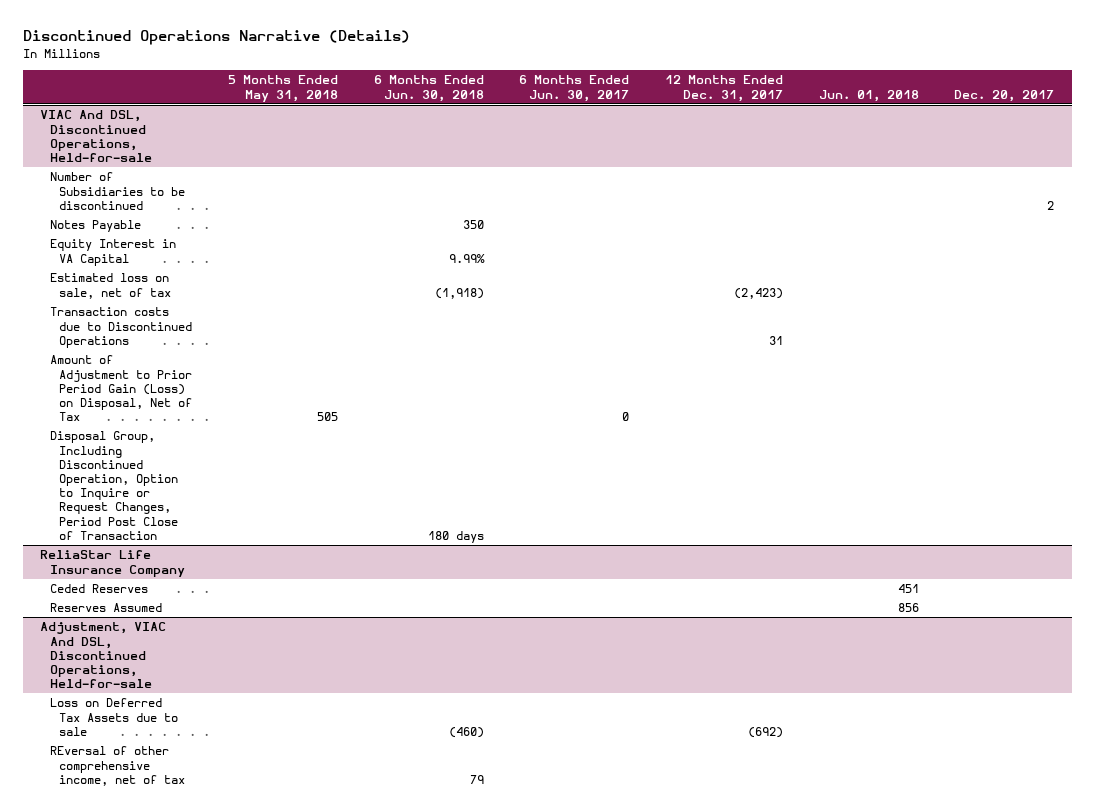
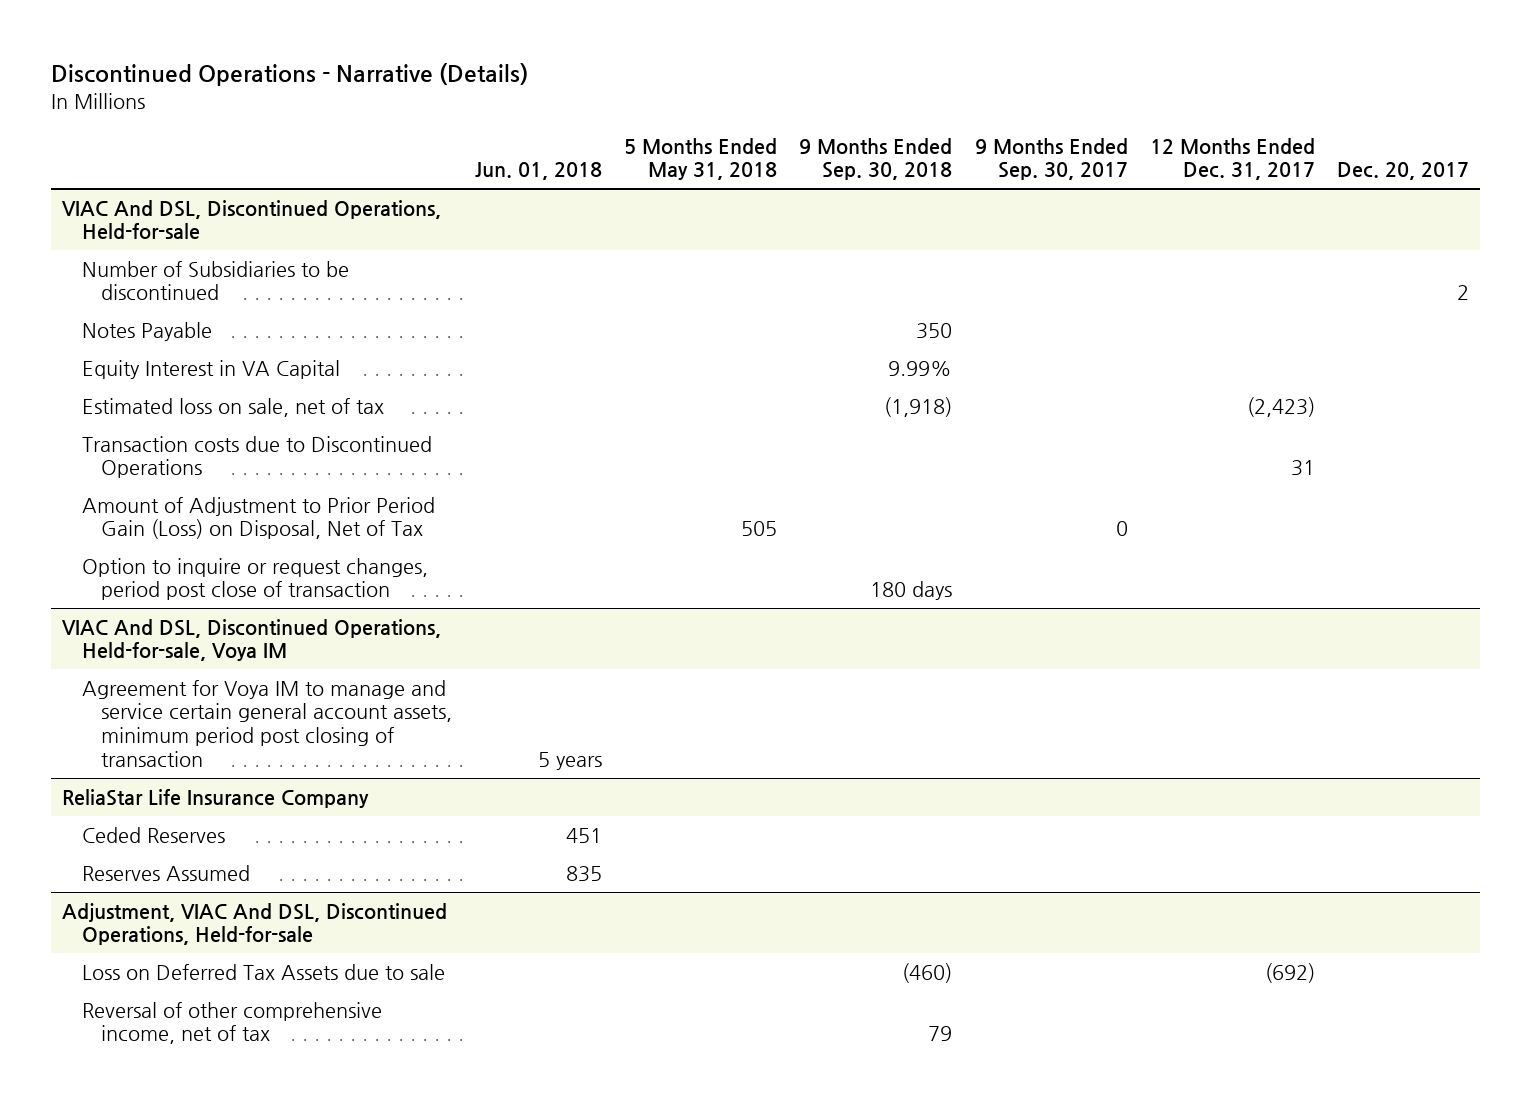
- Discontinued Operations Narrative (Details)
+ Discontinued Operations - Narrative (Details)
- | 5 Months Ended May 31, 2018 | 6 Months Ended Jun. 30, 2018 | 6 Months Ended Jun. 30, 2017 | 12 Months Ended Dec. 31, 2017 | Jun. 01, 2018 | Dec. 20, 2017
+ | Jun. 01, 2018 | 5 Months Ended May 31, 2018 | 9 Months Ended Sep. 30, 2018 | 9 Months Ended Sep. 30, 2017 | 12 Months Ended Dec. 31, 2017 | Dec. 20, 2017
@ VIAC And DSL, Discontinued Operations, Held-for-sale
- Disposal Group, Including Discontinued Operation, Option to Inquire or Request Changes, Period Post Close of Transaction | | 180 days | | | |
+ Option to inquire or request changes, period post close of transaction | | | 180 days | | |
+ VIAC And DSL, Discontinued Operations, Held-for-sale, Voya IM
+ Agreement for Voya IM to manage and service certain general account assets, minimum period post closing of transaction | 5 years | | | | |
@ ReliaStar Life Insurance Company
- Reserves Assumed | | | | | 856 |
+ Reserves Assumed | 835 | | | | |
@ Adjustment, VIAC And DSL, Discontinued Operations, Held-for-sale
- REversal of other comprehensive income, net of tax | | 79 | | | |
+ Reversal of other comprehensive income, net of tax | | | 79 | | |

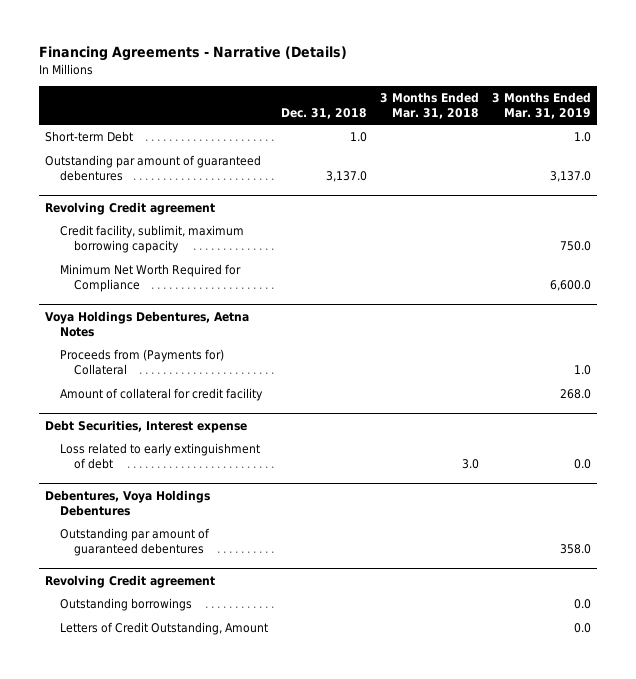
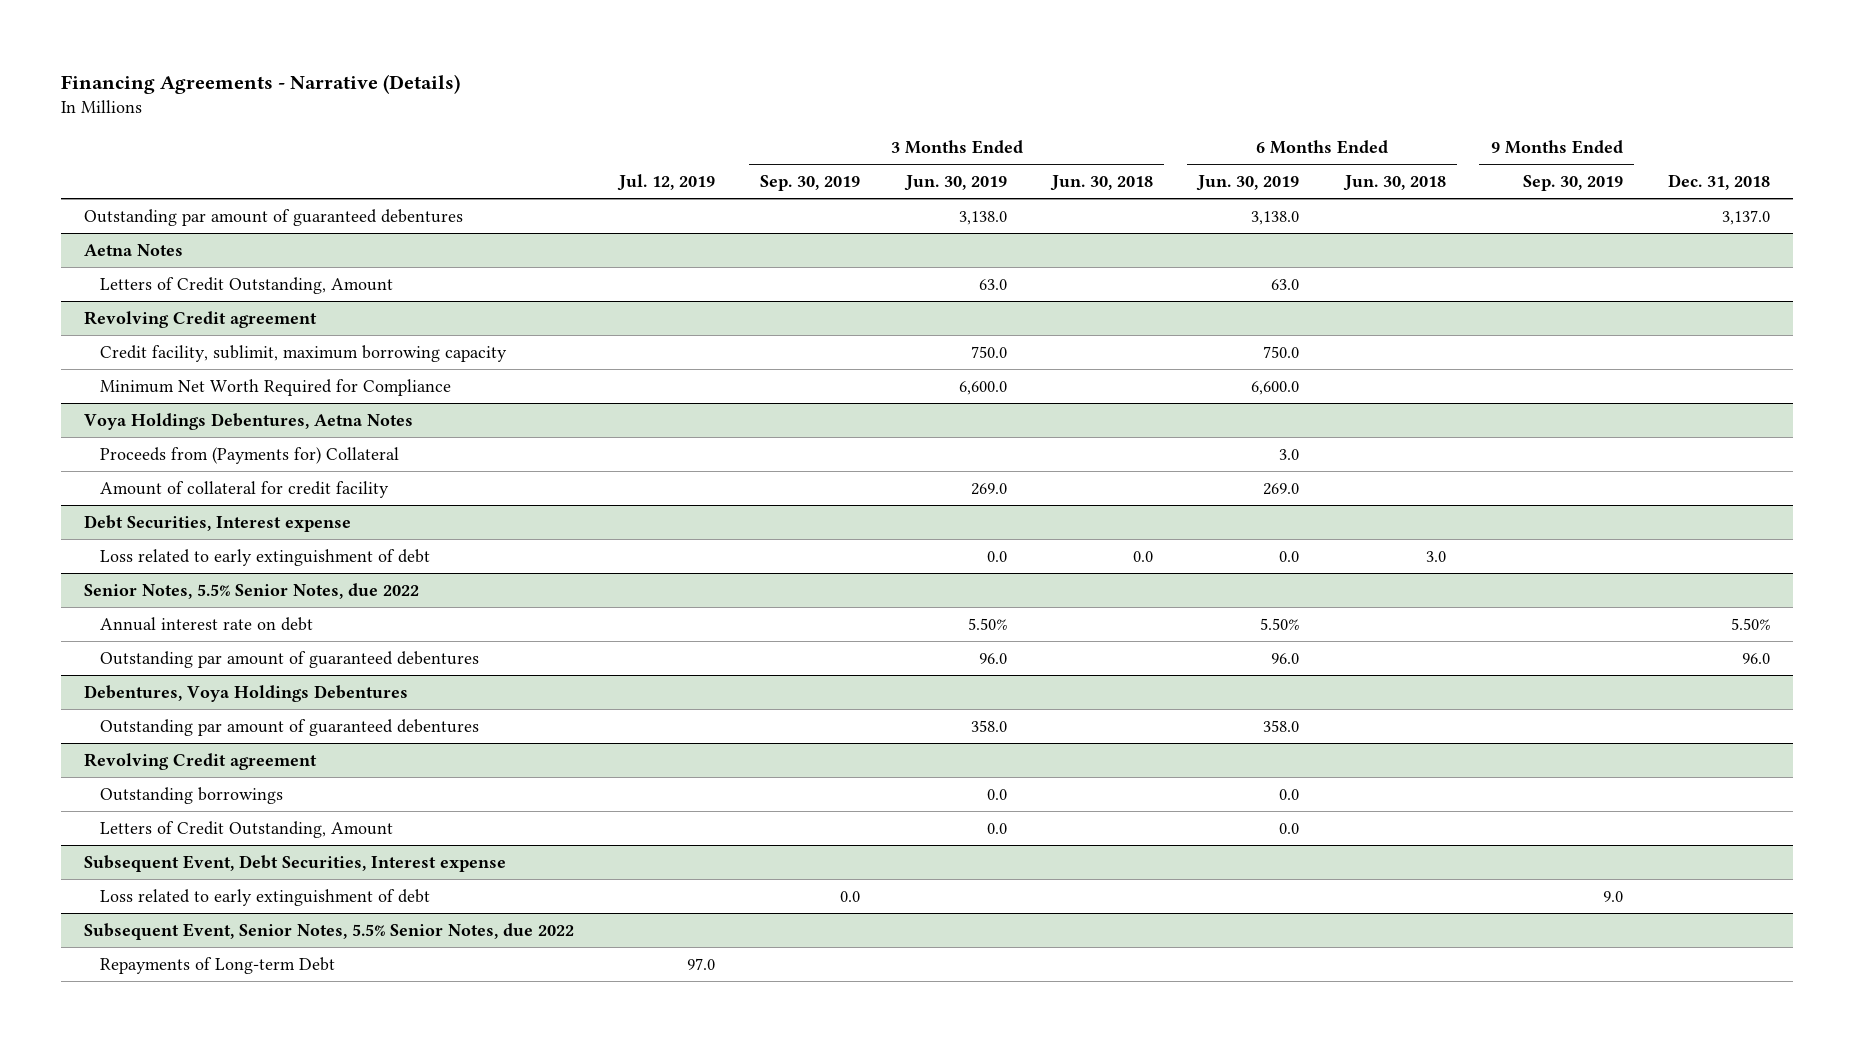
- | Dec. 31, 2018 | 3 Months Ended Mar. 31, 2018 | 3 Months Ended Mar. 31, 2019
+ | Jul. 12, 2019 | 3 Months Ended Sep. 30, 2019 | 3 Months Ended Jun. 30, 2019 | 3 Months Ended Jun. 30, 2018 | 6 Months Ended Jun. 30, 2019 | 6 Months Ended Jun. 30, 2018 | 9 Months Ended Sep. 30, 2019 | Dec. 31, 2018
- Short-term Debt | 1.0 | | 1.0
+ Aetna Notes
+ Letters of Credit Outstanding, Amount | | | 63.0 | | 63.0 | | |
+ Senior Notes, 5.5% Senior Notes, due 2022
+ Annual interest rate on debt | | | 5.50% | | 5.50% | | | 5.50%
+ Outstanding par amount of guaranteed debentures | | | 96.0 | | 96.0 | | | 96.0
+ Subsequent Event, Debt Securities, Interest expense
+ Loss related to early extinguishment of debt | | 0.0 | | | | | 9.0 |
+ Subsequent Event, Senior Notes, 5.5% Senior Notes, due 2022
+ Repayments of Long-term Debt | 97.0 | | | | | | |

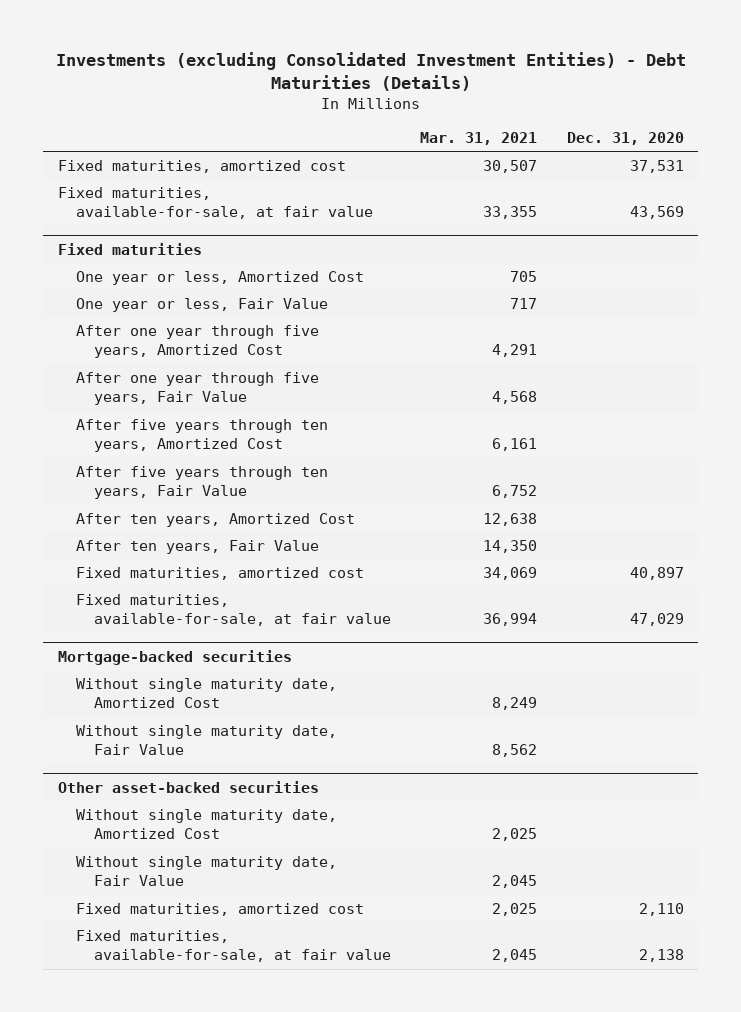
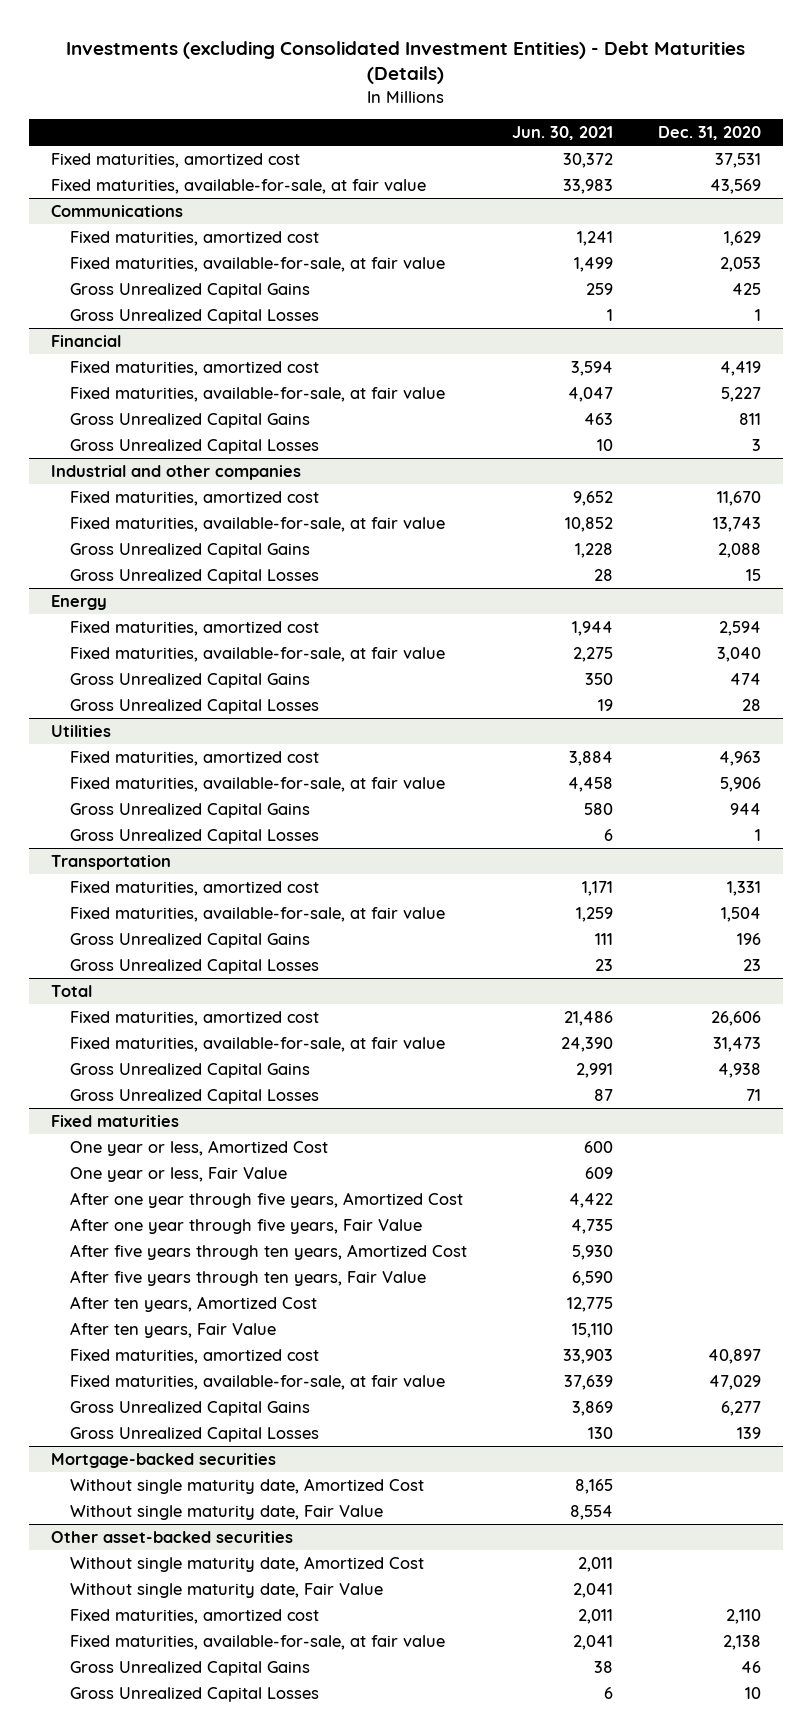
- | Mar. 31, 2021 | Dec. 31, 2020
+ | Jun. 30, 2021 | Dec. 31, 2020
+ Communications
+ Fixed maturities, amortized cost | 1,241 | 1,629
+ Fixed maturities, available-for-sale, at fair value | 1,499 | 2,053
+ Gross Unrealized Capital Gains | 259 | 425
+ Gross Unrealized Capital Losses | 1 | 1
+ Financial
+ Fixed maturities, amortized cost | 3,594 | 4,419
+ Fixed maturities, available-for-sale, at fair value | 4,047 | 5,227
+ Gross Unrealized Capital Gains | 463 | 811
+ Gross Unrealized Capital Losses | 10 | 3
+ Industrial and other companies
+ Fixed maturities, amortized cost | 9,652 | 11,670
+ Fixed maturities, available-for-sale, at fair value | 10,852 | 13,743
+ Gross Unrealized Capital Gains | 1,228 | 2,088
+ Gross Unrealized Capital Losses | 28 | 15
+ Energy
+ Fixed maturities, amortized cost | 1,944 | 2,594
+ Fixed maturities, available-for-sale, at fair value | 2,275 | 3,040
+ Gross Unrealized Capital Gains | 350 | 474
+ Gross Unrealized Capital Losses | 19 | 28
+ Utilities
+ Fixed maturities, amortized cost | 3,884 | 4,963
+ Fixed maturities, available-for-sale, at fair value | 4,458 | 5,906
+ Gross Unrealized Capital Gains | 580 | 944
+ Gross Unrealized Capital Losses | 6 | 1
+ Transportation
+ Fixed maturities, amortized cost | 1,171 | 1,331
+ Fixed maturities, available-for-sale, at fair value | 1,259 | 1,504
+ Gross Unrealized Capital Gains | 111 | 196
+ Gross Unrealized Capital Losses | 23 | 23
+ Total
+ Fixed maturities, amortized cost | 21,486 | 26,606
+ Fixed maturities, available-for-sale, at fair value | 24,390 | 31,473
+ Gross Unrealized Capital Gains | 2,991 | 4,938
+ Gross Unrealized Capital Losses | 87 | 71
@ Fixed maturities
+ Gross Unrealized Capital Gains | 3,869 | 6,277
+ Gross Unrealized Capital Losses | 130 | 139
@ Other asset-backed securities
+ Gross Unrealized Capital Gains | 38 | 46
+ Gross Unrealized Capital Losses | 6 | 10

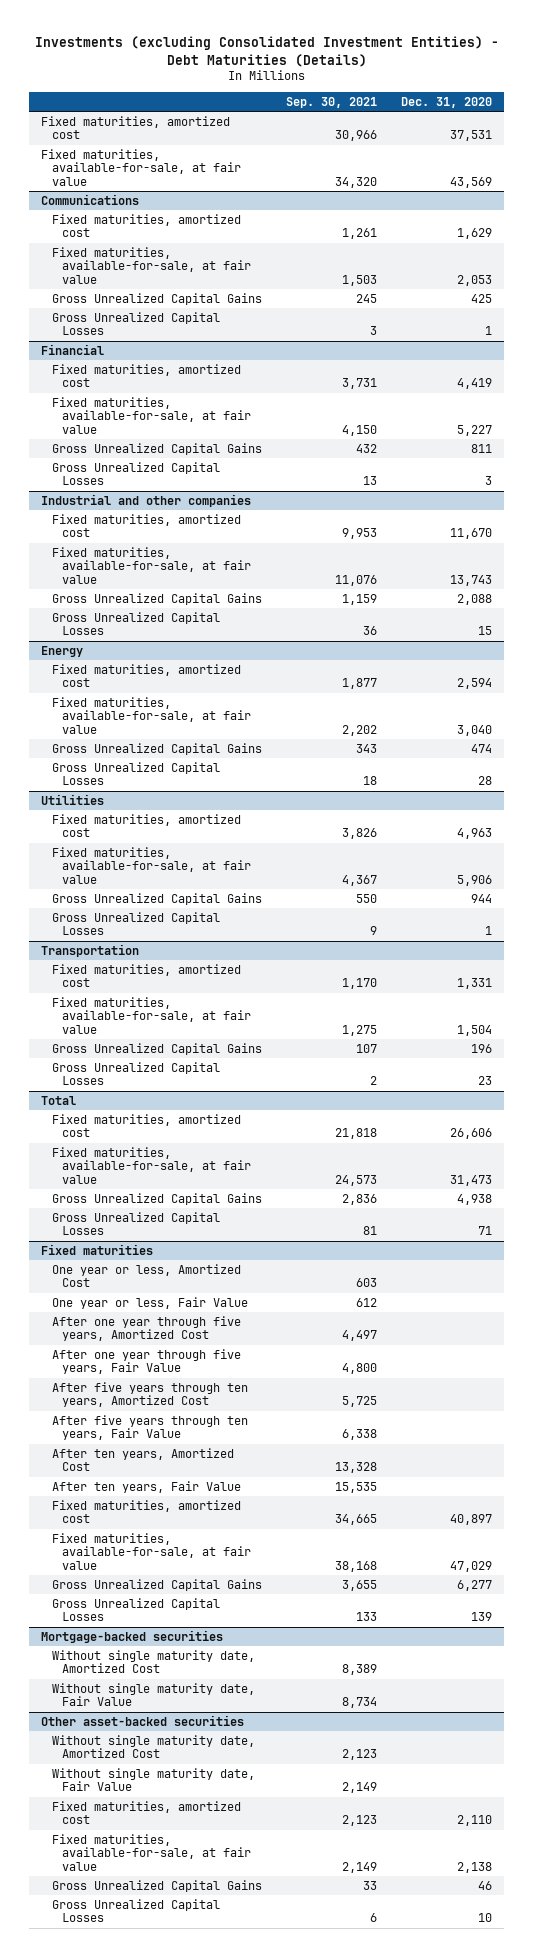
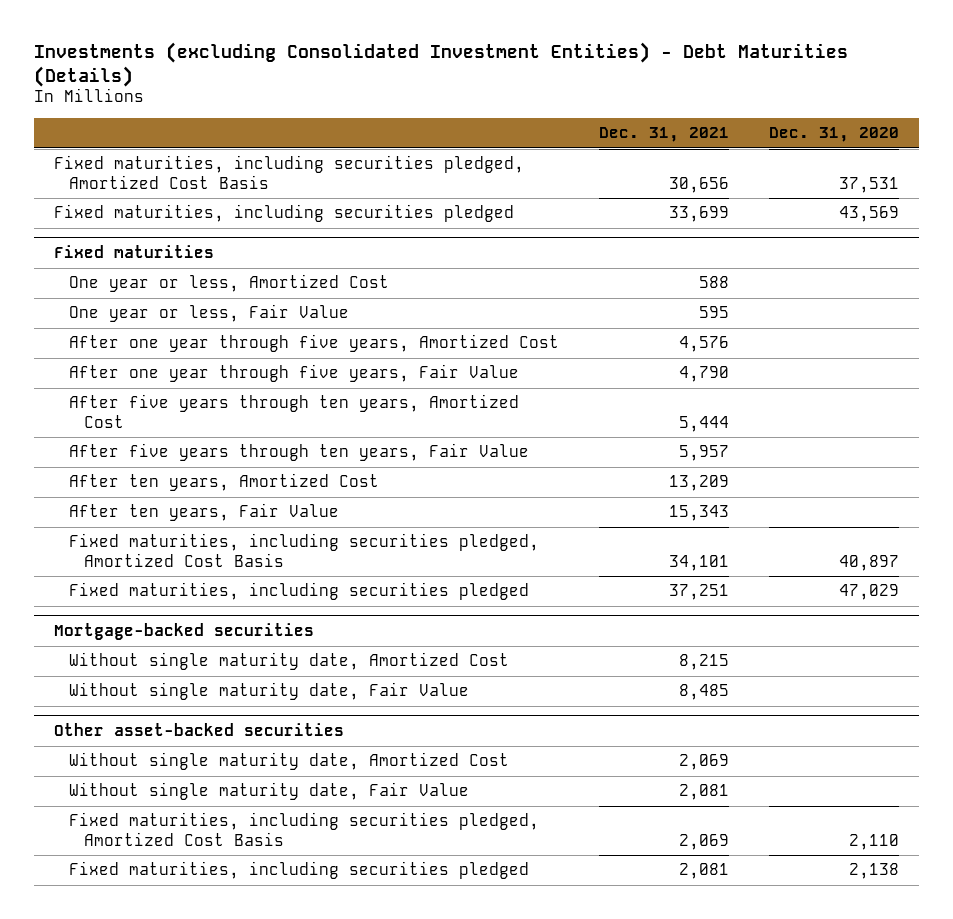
- | Sep. 30, 2021 | Dec. 31, 2020
+ | Dec. 31, 2021 | Dec. 31, 2020
- Fixed maturities, amortized cost | 30,966 | 37,531
- Fixed maturities, available-for-sale, at fair value | 34,320 | 43,569
- Communications
- Fixed maturities, amortized cost | 1,261 | 1,629
- Fixed maturities, available-for-sale, at fair value | 1,503 | 2,053
- Gross Unrealized Capital Gains | 245 | 425
- Gross Unrealized Capital Losses | 3 | 1
- Financial
- Fixed maturities, amortized cost | 3,731 | 4,419
- Fixed maturities, available-for-sale, at fair value | 4,150 | 5,227
- Gross Unrealized Capital Gains | 432 | 811
- Gross Unrealized Capital Losses | 13 | 3
- Industrial and other companies
- Fixed maturities, amortized cost | 9,953 | 11,670
- Fixed maturities, available-for-sale, at fair value | 11,076 | 13,743
- Gross Unrealized Capital Gains | 1,159 | 2,088
- Gross Unrealized Capital Losses | 36 | 15
- Energy
- Fixed maturities, amortized cost | 1,877 | 2,594
- Fixed maturities, available-for-sale, at fair value | 2,202 | 3,040
- Gross Unrealized Capital Gains | 343 | 474
- Gross Unrealized Capital Losses | 18 | 28
- Utilities
- Fixed maturities, amortized cost | 3,826 | 4,963
- Fixed maturities, available-for-sale, at fair value | 4,367 | 5,906
- Gross Unrealized Capital Gains | 550 | 944
- Gross Unrealized Capital Losses | 9 | 1
- Transportation
- Fixed maturities, amortized cost | 1,170 | 1,331
- Fixed maturities, available-for-sale, at fair value | 1,275 | 1,504
- Gross Unrealized Capital Gains | 107 | 196
- Gross Unrealized Capital Losses | 2 | 23
- Total
- Fixed maturities, amortized cost | 21,818 | 26,606
- Fixed maturities, available-for-sale, at fair value | 24,573 | 31,473
- Gross Unrealized Capital Gains | 2,836 | 4,938
- Gross Unrealized Capital Losses | 81 | 71
+ Fixed maturities, including securities pledged, Amortized Cost Basis | 30,656 | 37,531
+ Fixed maturities, including securities pledged | 33,699 | 43,569
@ Fixed maturities
- Fixed maturities, amortized cost | 34,665 | 40,897
- Fixed maturities, available-for-sale, at fair value | 38,168 | 47,029
- Gross Unrealized Capital Gains | 3,655 | 6,277
- Gross Unrealized Capital Losses | 133 | 139
+ Fixed maturities, including securities pledged, Amortized Cost Basis | 34,101 | 40,897
+ Fixed maturities, including securities pledged | 37,251 | 47,029
@ Other asset-backed securities
- Fixed maturities, amortized cost | 2,123 | 2,110
- Fixed maturities, available-for-sale, at fair value | 2,149 | 2,138
- Gross Unrealized Capital Gains | 33 | 46
- Gross Unrealized Capital Losses | 6 | 10
+ Fixed maturities, including securities pledged, Amortized Cost Basis | 2,069 | 2,110
+ Fixed maturities, including securities pledged | 2,081 | 2,138

